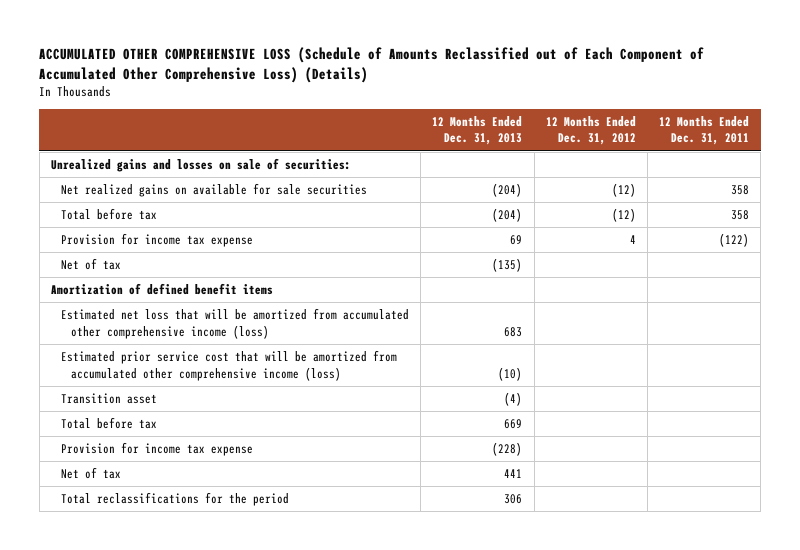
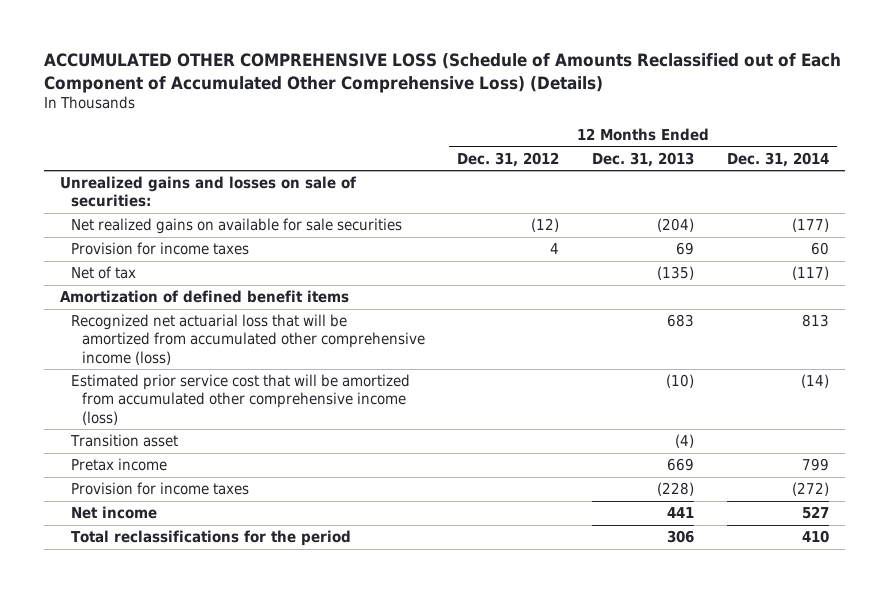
- | 12 Months Ended Dec. 31, 2013 | 12 Months Ended Dec. 31, 2012 | 12 Months Ended Dec. 31, 2011
+ | 12 Months Ended Dec. 31, 2012 | 12 Months Ended Dec. 31, 2013 | 12 Months Ended Dec. 31, 2014
- Total before tax | (204) | (12) | 358
- Provision for income tax expense | 69 | 4 | (122)
+ Provision for income taxes | 4 | 69 | 60
- Estimated net loss that will be amortized from accumulated other comprehensive income (loss) | 683 | |
+ Recognized net actuarial loss that will be amortized from accumulated other comprehensive income (loss) | | 683 | 813
- Total before tax | 669 | |
- Provision for income tax expense | (228) | |
- Net of tax | 441 | |
+ Pretax income | | 669 | 799
+ Provision for income taxes | | (228) | (272)
+ Net income | | 441 | 527

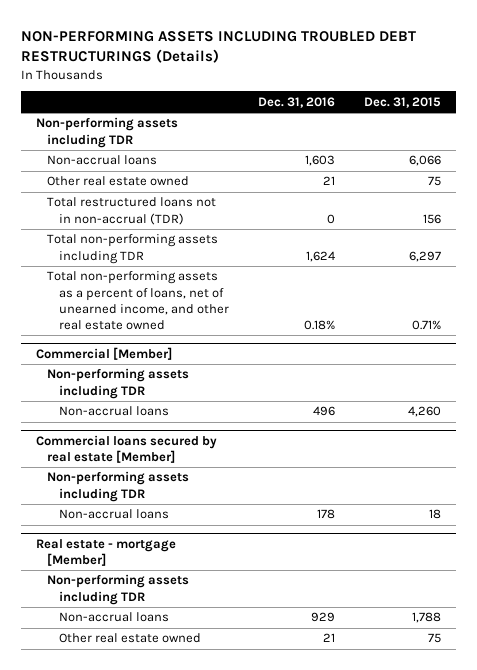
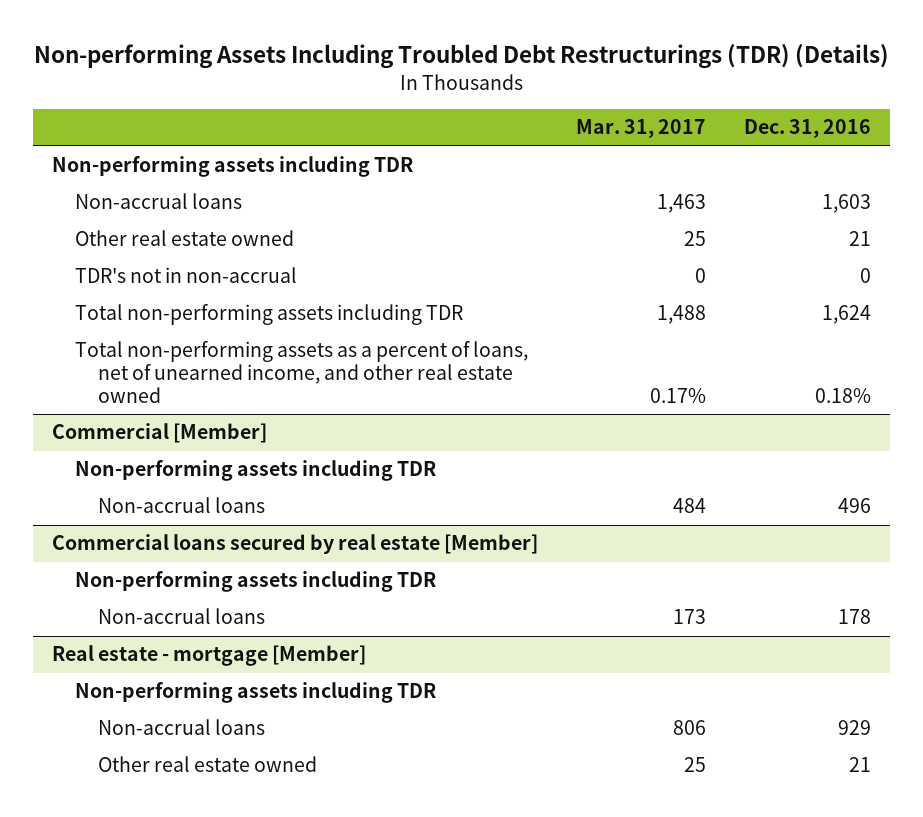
- NON-PERFORMING ASSETS INCLUDING TROUBLED DEBT RESTRUCTURINGS (Details)
+ Non-performing Assets Including Troubled Debt Restructurings (TDR) (Details)
- | Dec. 31, 2016 | Dec. 31, 2015
+ | Mar. 31, 2017 | Dec. 31, 2016
- Total restructured loans not in non-accrual (TDR) | 0 | 156
+ TDR's not in non-accrual | 0 | 0

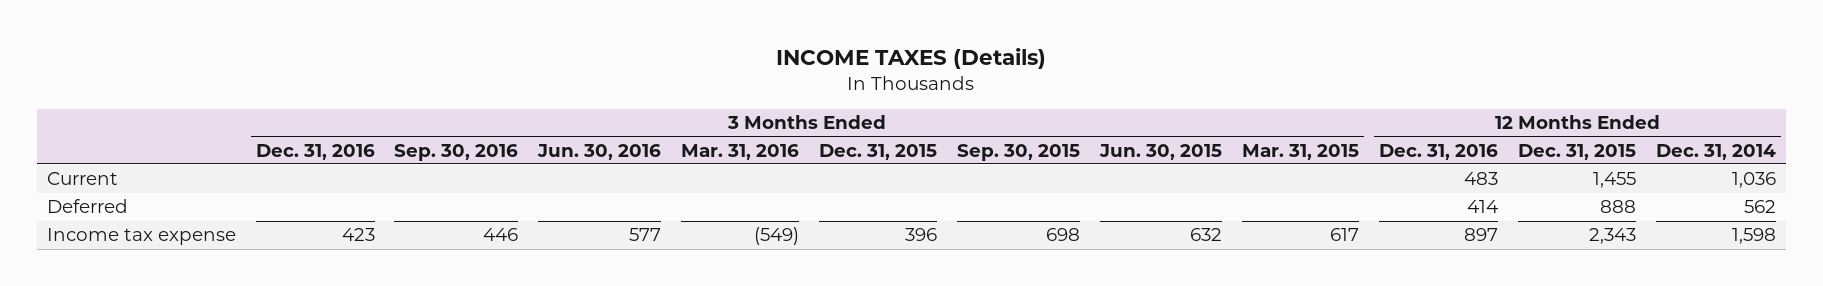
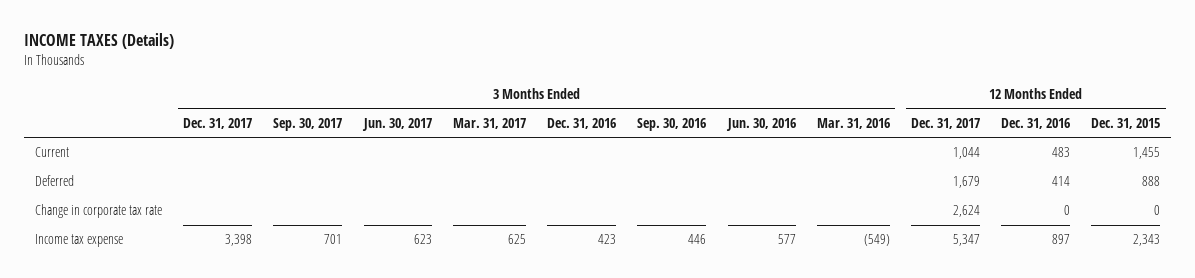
- | 3 Months Ended Dec. 31, 2016 | 3 Months Ended Sep. 30, 2016 | 3 Months Ended Jun. 30, 2016 | 3 Months Ended Mar. 31, 2016 | 3 Months Ended Dec. 31, 2015 | 3 Months Ended Sep. 30, 2015 | 3 Months Ended Jun. 30, 2015 | 3 Months Ended Mar. 31, 2015 | 12 Months Ended Dec. 31, 2016 | 12 Months Ended Dec. 31, 2015 | 12 Months Ended Dec. 31, 2014
+ | 3 Months Ended Dec. 31, 2017 | 3 Months Ended Sep. 30, 2017 | 3 Months Ended Jun. 30, 2017 | 3 Months Ended Mar. 31, 2017 | 3 Months Ended Dec. 31, 2016 | 3 Months Ended Sep. 30, 2016 | 3 Months Ended Jun. 30, 2016 | 3 Months Ended Mar. 31, 2016 | 12 Months Ended Dec. 31, 2017 | 12 Months Ended Dec. 31, 2016 | 12 Months Ended Dec. 31, 2015
+ Change in corporate tax rate | | | | | | | | | 2,624 | 0 | 0

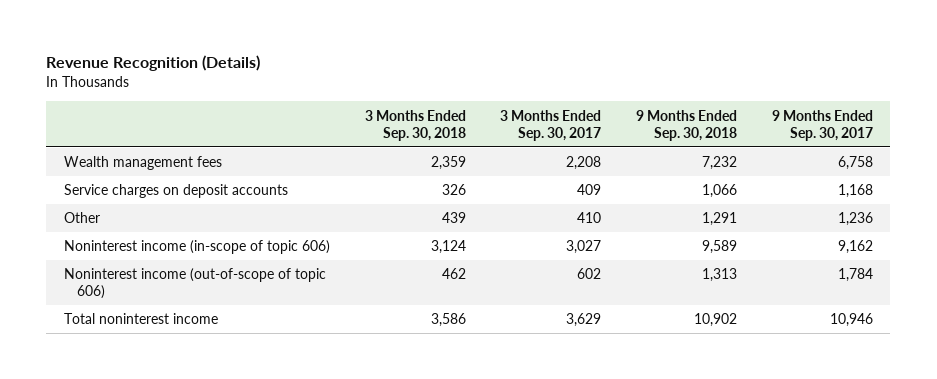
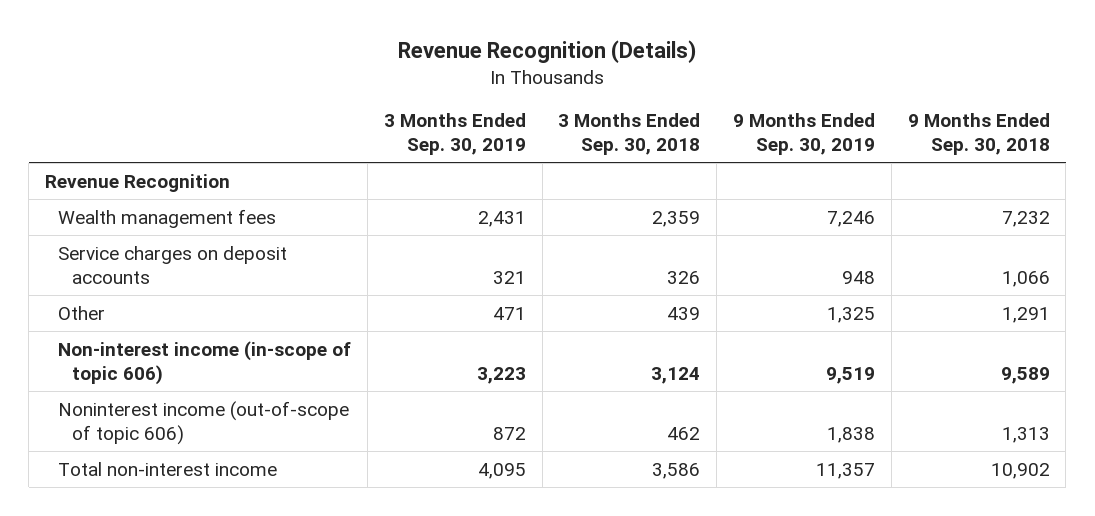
- | 3 Months Ended Sep. 30, 2018 | 3 Months Ended Sep. 30, 2017 | 9 Months Ended Sep. 30, 2018 | 9 Months Ended Sep. 30, 2017
+ | 3 Months Ended Sep. 30, 2019 | 3 Months Ended Sep. 30, 2018 | 9 Months Ended Sep. 30, 2019 | 9 Months Ended Sep. 30, 2018
+ Revenue Recognition
- Noninterest income (in-scope of topic 606) | 3,124 | 3,027 | 9,589 | 9,162
+ Non-interest income (in-scope of topic 606) | 3,223 | 3,124 | 9,519 | 9,589
- Total noninterest income | 3,586 | 3,629 | 10,902 | 10,946
+ Total non-interest income | 4,095 | 3,586 | 11,357 | 10,902

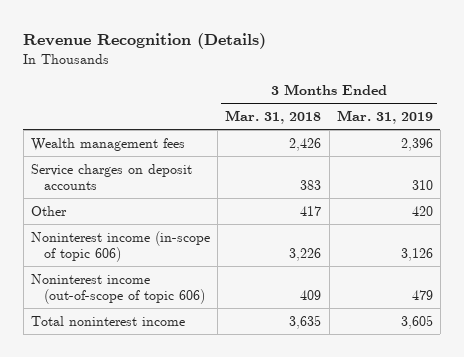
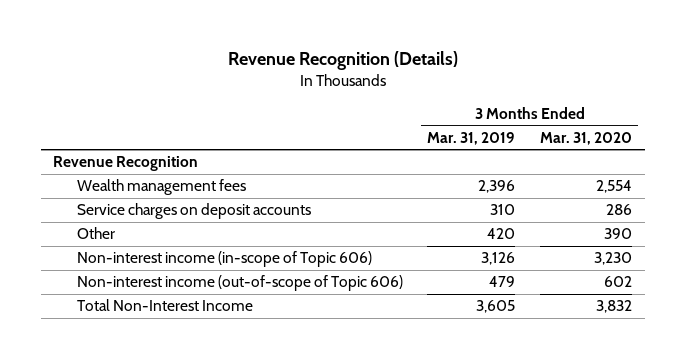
- | 3 Months Ended Mar. 31, 2018 | 3 Months Ended Mar. 31, 2019
+ | 3 Months Ended Mar. 31, 2019 | 3 Months Ended Mar. 31, 2020
+ Revenue Recognition
- Noninterest income (in-scope of topic 606) | 3,226 | 3,126
- Noninterest income (out-of-scope of topic 606) | 409 | 479
- Total noninterest income | 3,635 | 3,605
+ Non-interest income (in-scope of Topic 606) | 3,126 | 3,230
+ Non-interest income (out-of-scope of Topic 606) | 479 | 602
+ Total Non-Interest Income | 3,605 | 3,832

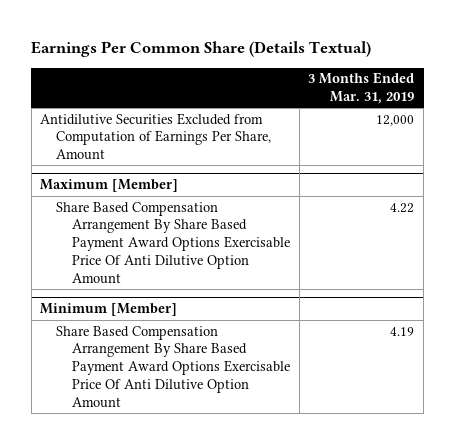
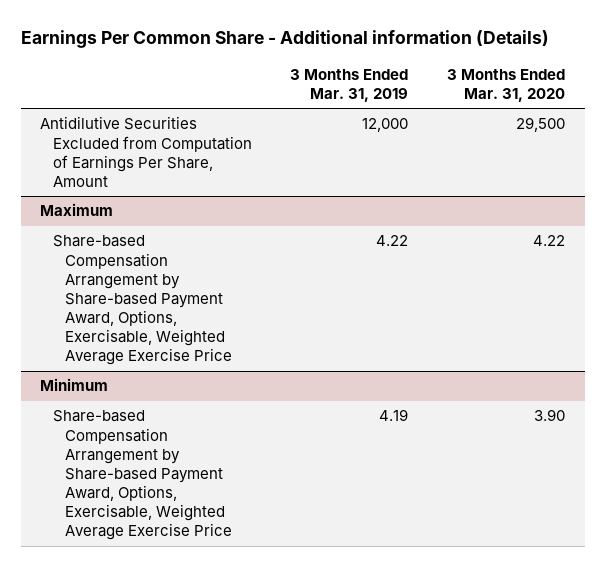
- Earnings Per Common Share (Details Textual)
+ Earnings Per Common Share - Additional information (Details)
- | 3 Months Ended Mar. 31, 2019
+ | 3 Months Ended Mar. 31, 2019 | 3 Months Ended Mar. 31, 2020
- Maximum [Member]
- Share Based Compensation Arrangement By Share Based Payment Award Options Exercisable Price Of Anti Dilutive Option Amount | 4.22
- Minimum [Member]
- Share Based Compensation Arrangement By Share Based Payment Award Options Exercisable Price Of Anti Dilutive Option Amount | 4.19
+ Maximum
+ Share-based Compensation Arrangement by Share-based Payment Award, Options, Exercisable, Weighted Average Exercise Price | 4.22 | 4.22
+ Minimum
+ Share-based Compensation Arrangement by Share-based Payment Award, Options, Exercisable, Weighted Average Exercise Price | 4.19 | 3.90

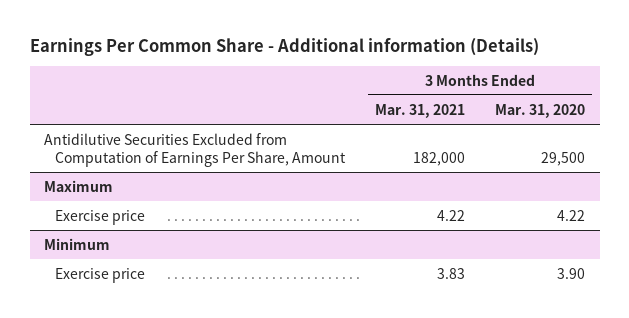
- | 3 Months Ended Mar. 31, 2019 | 3 Months Ended Mar. 31, 2020
+ | 3 Months Ended Mar. 31, 2021 | 3 Months Ended Mar. 31, 2020
@ Maximum
- Share-based Compensation Arrangement by Share-based Payment Award, Options, Exercisable, Weighted Average Exercise Price | 4.22 | 4.22
+ Exercise price | 4.22 | 4.22
@ Minimum
- Share-based Compensation Arrangement by Share-based Payment Award, Options, Exercisable, Weighted Average Exercise Price | 4.19 | 3.90
+ Exercise price | 3.83 | 3.90

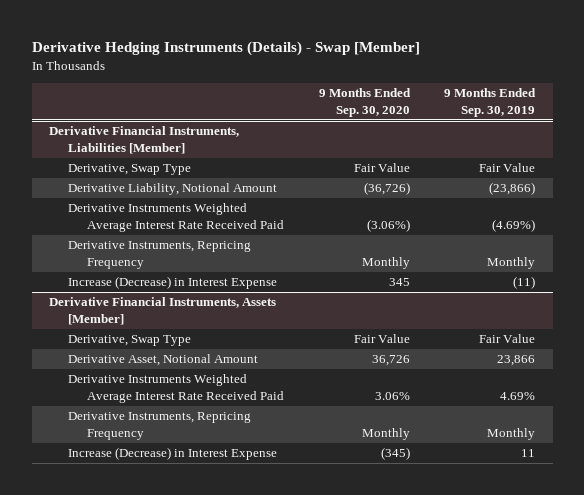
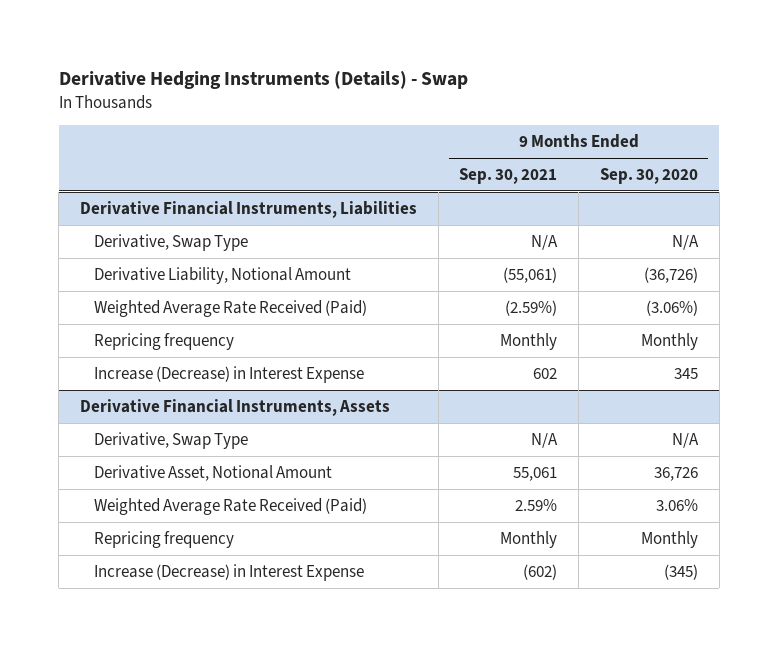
- Derivative Hedging Instruments (Details) - Swap [Member]
+ Derivative Hedging Instruments (Details) - Swap
- | 9 Months Ended Sep. 30, 2020 | 9 Months Ended Sep. 30, 2019
+ | 9 Months Ended Sep. 30, 2021 | 9 Months Ended Sep. 30, 2020
- Derivative Financial Instruments, Liabilities [Member]
- Derivative, Swap Type | Fair Value | Fair Value
+ Derivative Financial Instruments, Liabilities
+ Derivative, Swap Type | N/A | N/A
- Derivative Instruments Weighted Average Interest Rate Received Paid | (3.06%) | (4.69%)
- Derivative Instruments, Repricing Frequency | Monthly | Monthly
+ Weighted Average Rate Received (Paid) | (2.59%) | (3.06%)
+ Repricing frequency | Monthly | Monthly
- Derivative Financial Instruments, Assets [Member]
- Derivative, Swap Type | Fair Value | Fair Value
+ Derivative Financial Instruments, Assets
+ Derivative, Swap Type | N/A | N/A
- Derivative Instruments Weighted Average Interest Rate Received Paid | 3.06% | 4.69%
- Derivative Instruments, Repricing Frequency | Monthly | Monthly
+ Weighted Average Rate Received (Paid) | 2.59% | 3.06%
+ Repricing frequency | Monthly | Monthly

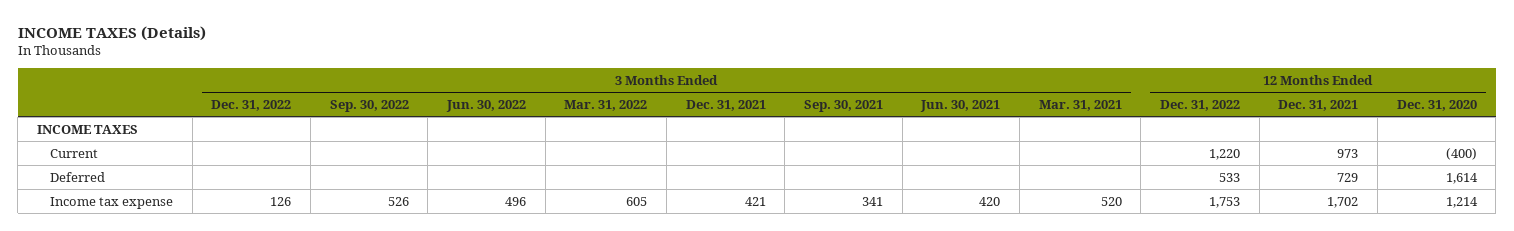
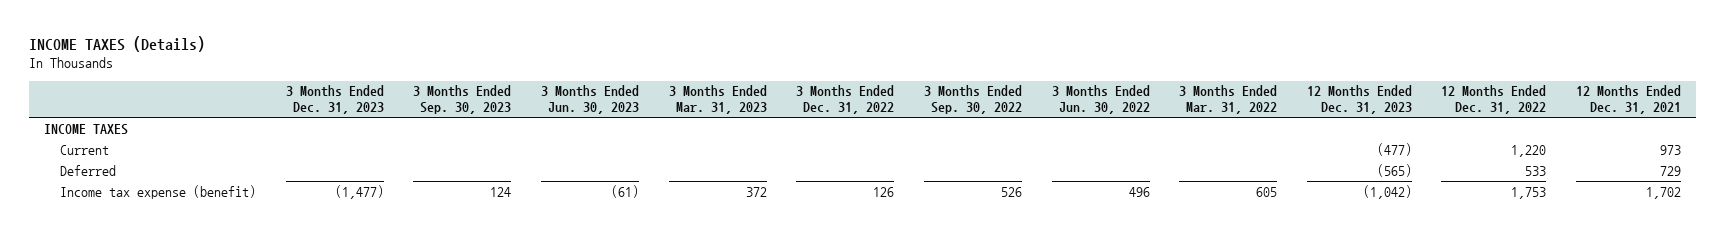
- | 3 Months Ended Dec. 31, 2022 | 3 Months Ended Sep. 30, 2022 | 3 Months Ended Jun. 30, 2022 | 3 Months Ended Mar. 31, 2022 | 3 Months Ended Dec. 31, 2021 | 3 Months Ended Sep. 30, 2021 | 3 Months Ended Jun. 30, 2021 | 3 Months Ended Mar. 31, 2021 | 12 Months Ended Dec. 31, 2022 | 12 Months Ended Dec. 31, 2021 | 12 Months Ended Dec. 31, 2020
+ | 3 Months Ended Dec. 31, 2023 | 3 Months Ended Sep. 30, 2023 | 3 Months Ended Jun. 30, 2023 | 3 Months Ended Mar. 31, 2023 | 3 Months Ended Dec. 31, 2022 | 3 Months Ended Sep. 30, 2022 | 3 Months Ended Jun. 30, 2022 | 3 Months Ended Mar. 31, 2022 | 12 Months Ended Dec. 31, 2023 | 12 Months Ended Dec. 31, 2022 | 12 Months Ended Dec. 31, 2021
- Income tax expense | 126 | 526 | 496 | 605 | 421 | 341 | 420 | 520 | 1,753 | 1,702 | 1,214
+ Income tax expense (benefit) | (1,477) | 124 | (61) | 372 | 126 | 526 | 496 | 605 | (1,042) | 1,753 | 1,702

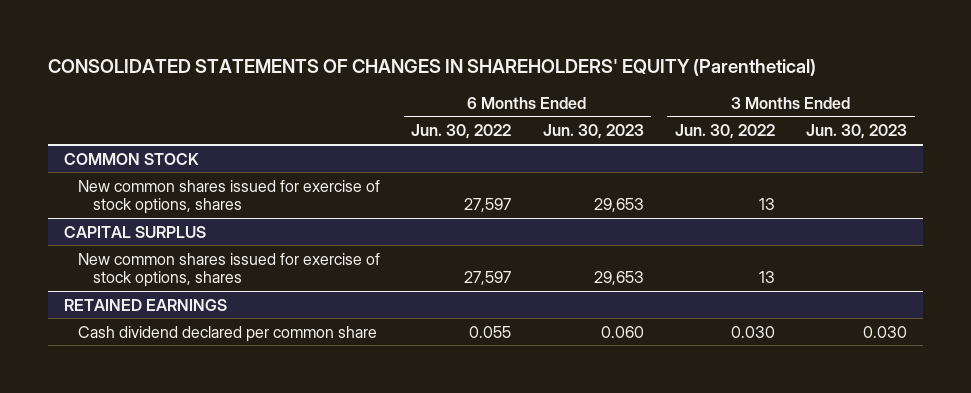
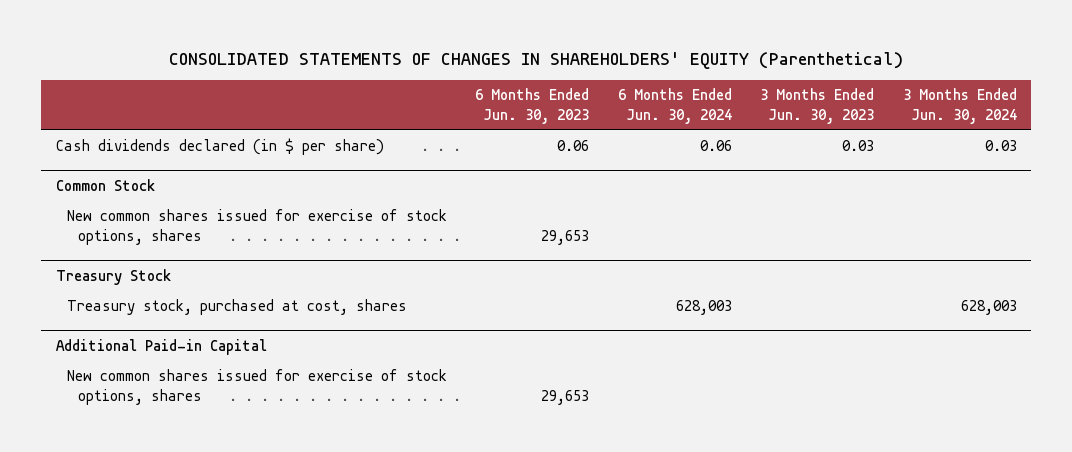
- | 6 Months Ended Jun. 30, 2022 | 6 Months Ended Jun. 30, 2023 | 3 Months Ended Jun. 30, 2022 | 3 Months Ended Jun. 30, 2023
+ | 6 Months Ended Jun. 30, 2023 | 6 Months Ended Jun. 30, 2024 | 3 Months Ended Jun. 30, 2023 | 3 Months Ended Jun. 30, 2024
- COMMON STOCK
+ Cash dividends declared (in $ per share) | 0.06 | 0.06 | 0.03 | 0.03
+ Common Stock
- CAPITAL SURPLUS
+ Treasury Stock
+ Treasury stock, purchased at cost, shares | | 628,003 | | 628,003
+ Additional Paid-in Capital
- RETAINED EARNINGS
- Cash dividend declared per common share | 0.055 | 0.060 | 0.030 | 0.030

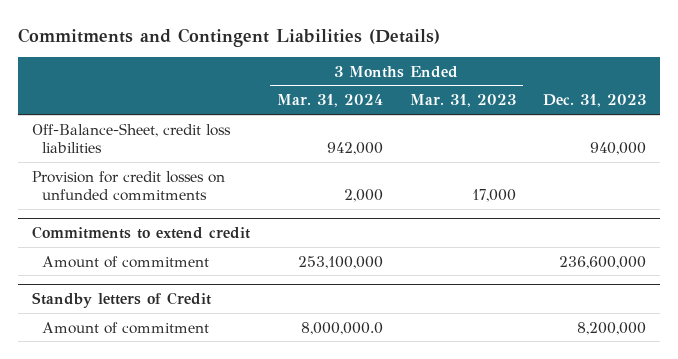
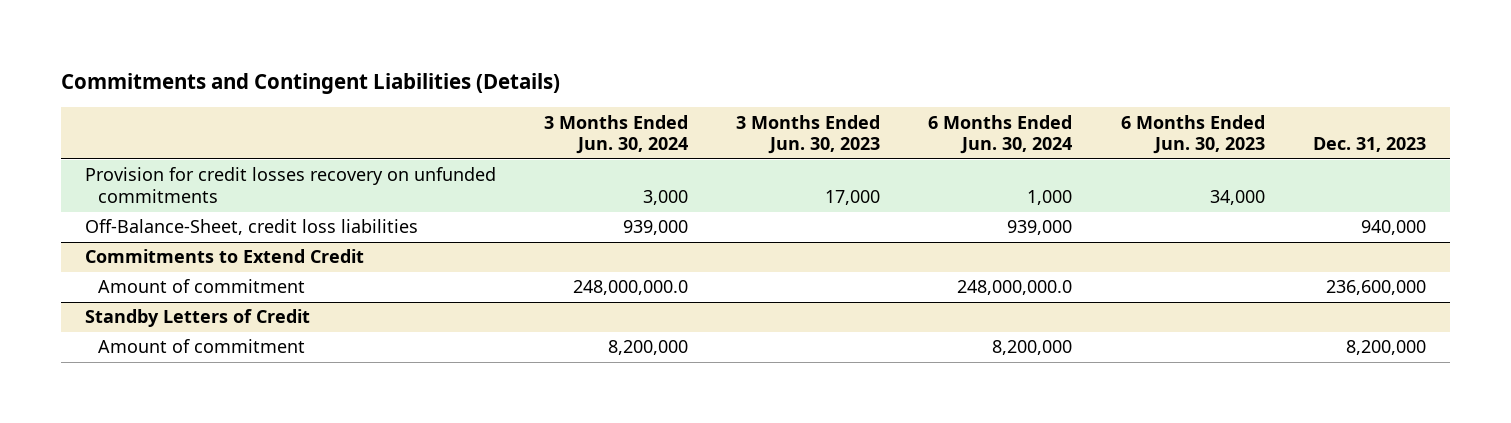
- | 3 Months Ended Mar. 31, 2024 | 3 Months Ended Mar. 31, 2023 | Dec. 31, 2023
+ | 3 Months Ended Jun. 30, 2024 | 3 Months Ended Jun. 30, 2023 | 6 Months Ended Jun. 30, 2024 | 6 Months Ended Jun. 30, 2023 | Dec. 31, 2023
+ Provision for credit losses recovery on unfunded commitments | 3,000 | 17,000 | 1,000 | 34,000 |
- Provision for credit losses on unfunded commitments | 2,000 | 17,000 |
- Commitments to extend credit
+ Commitments to Extend Credit
- Standby letters of Credit
+ Standby Letters of Credit

